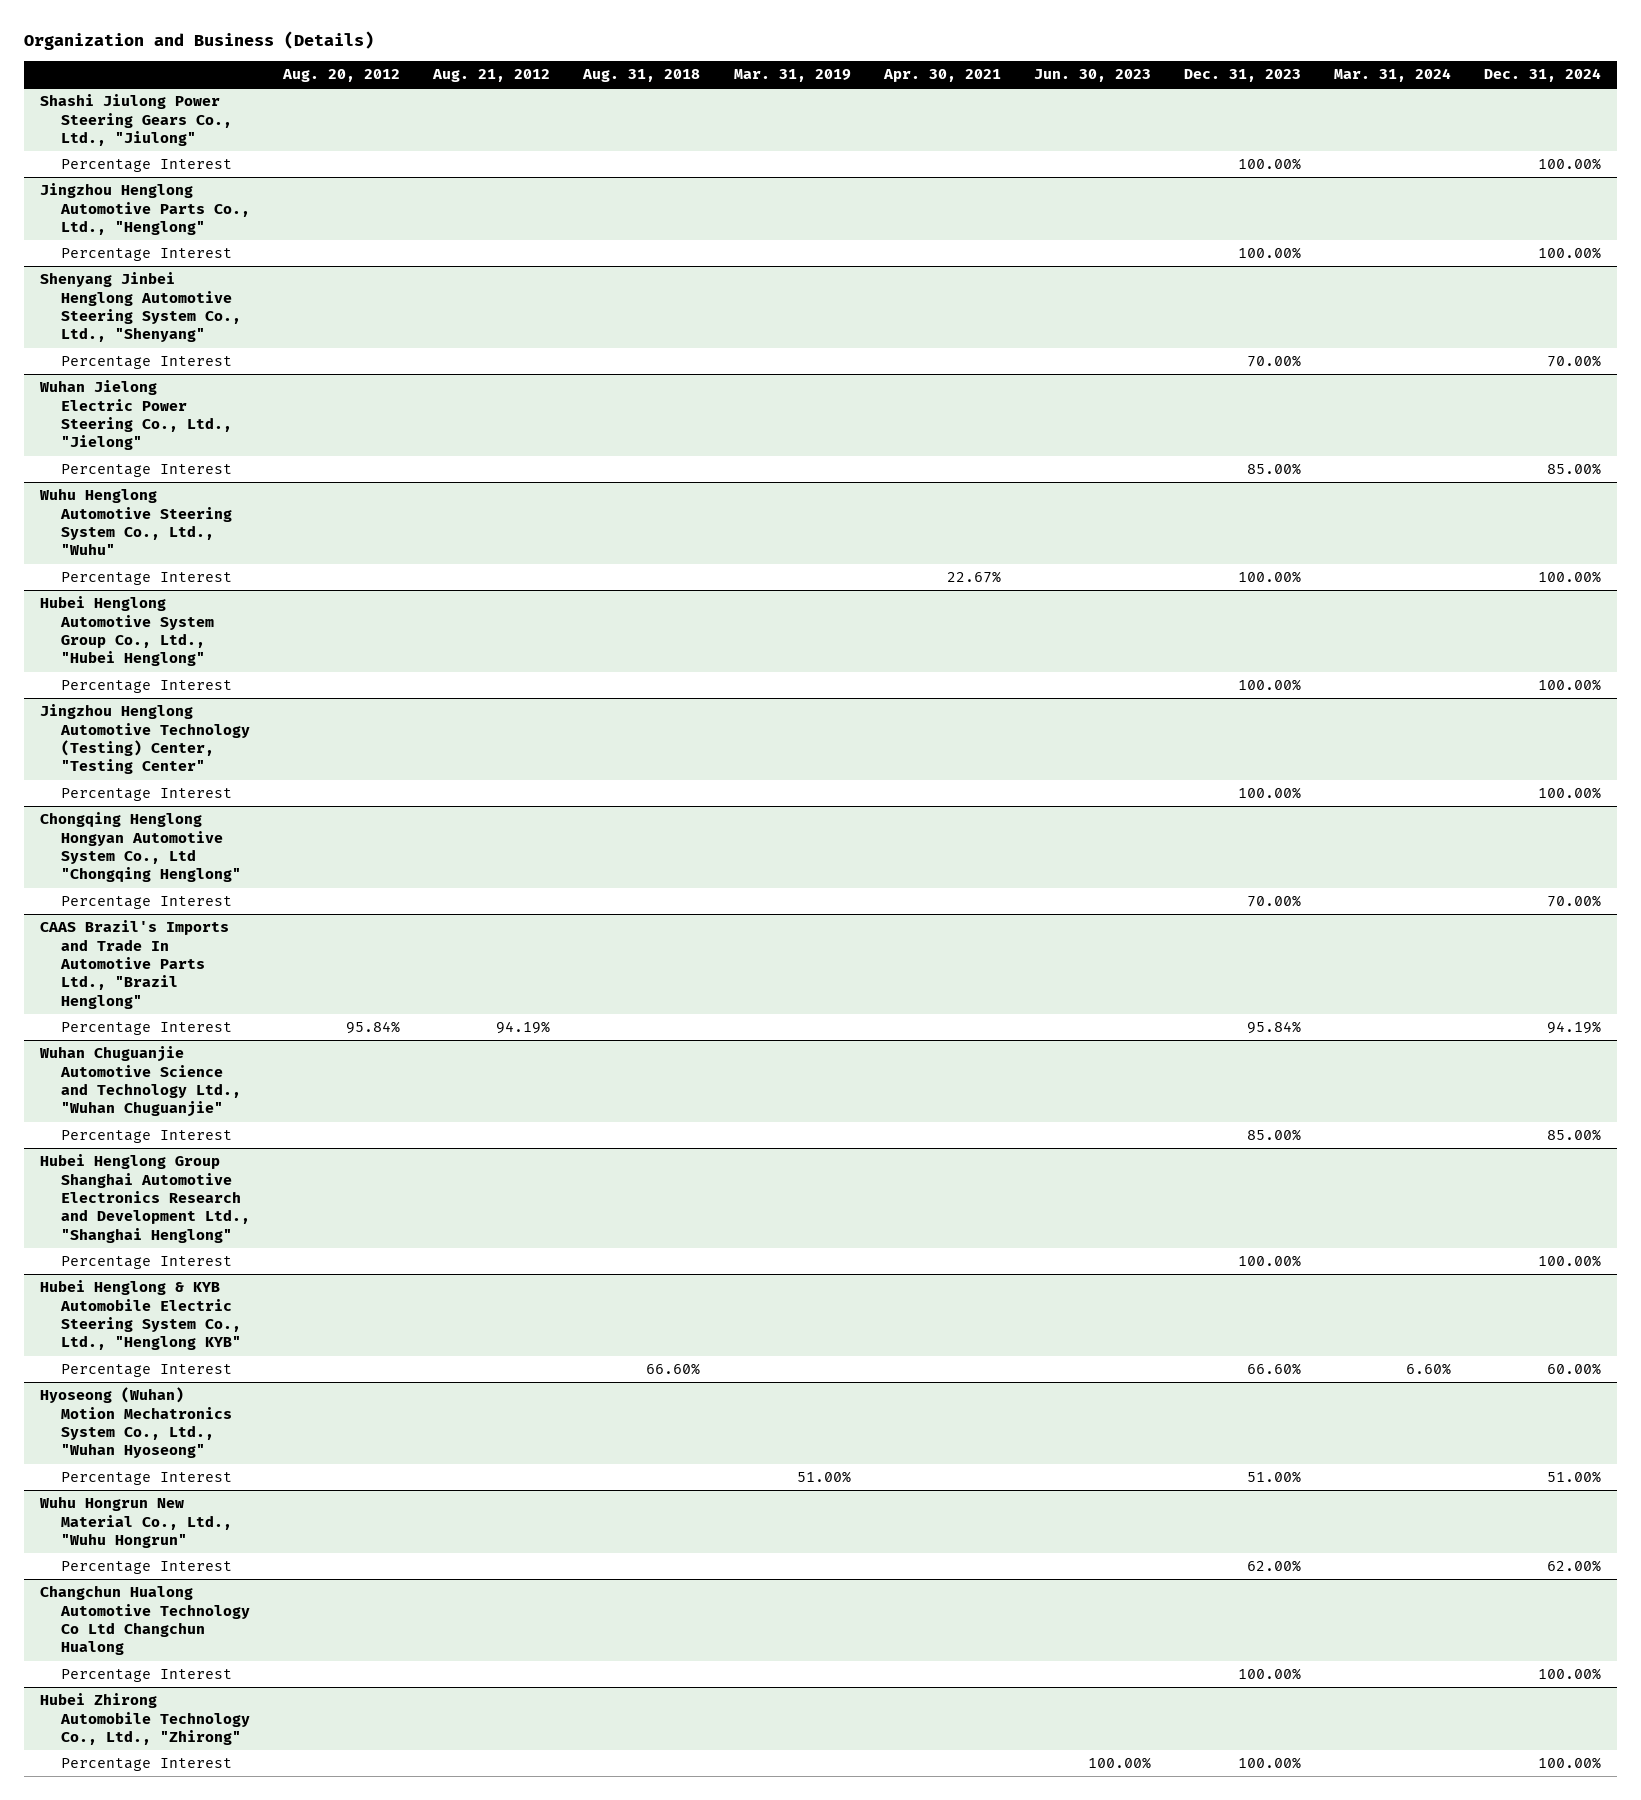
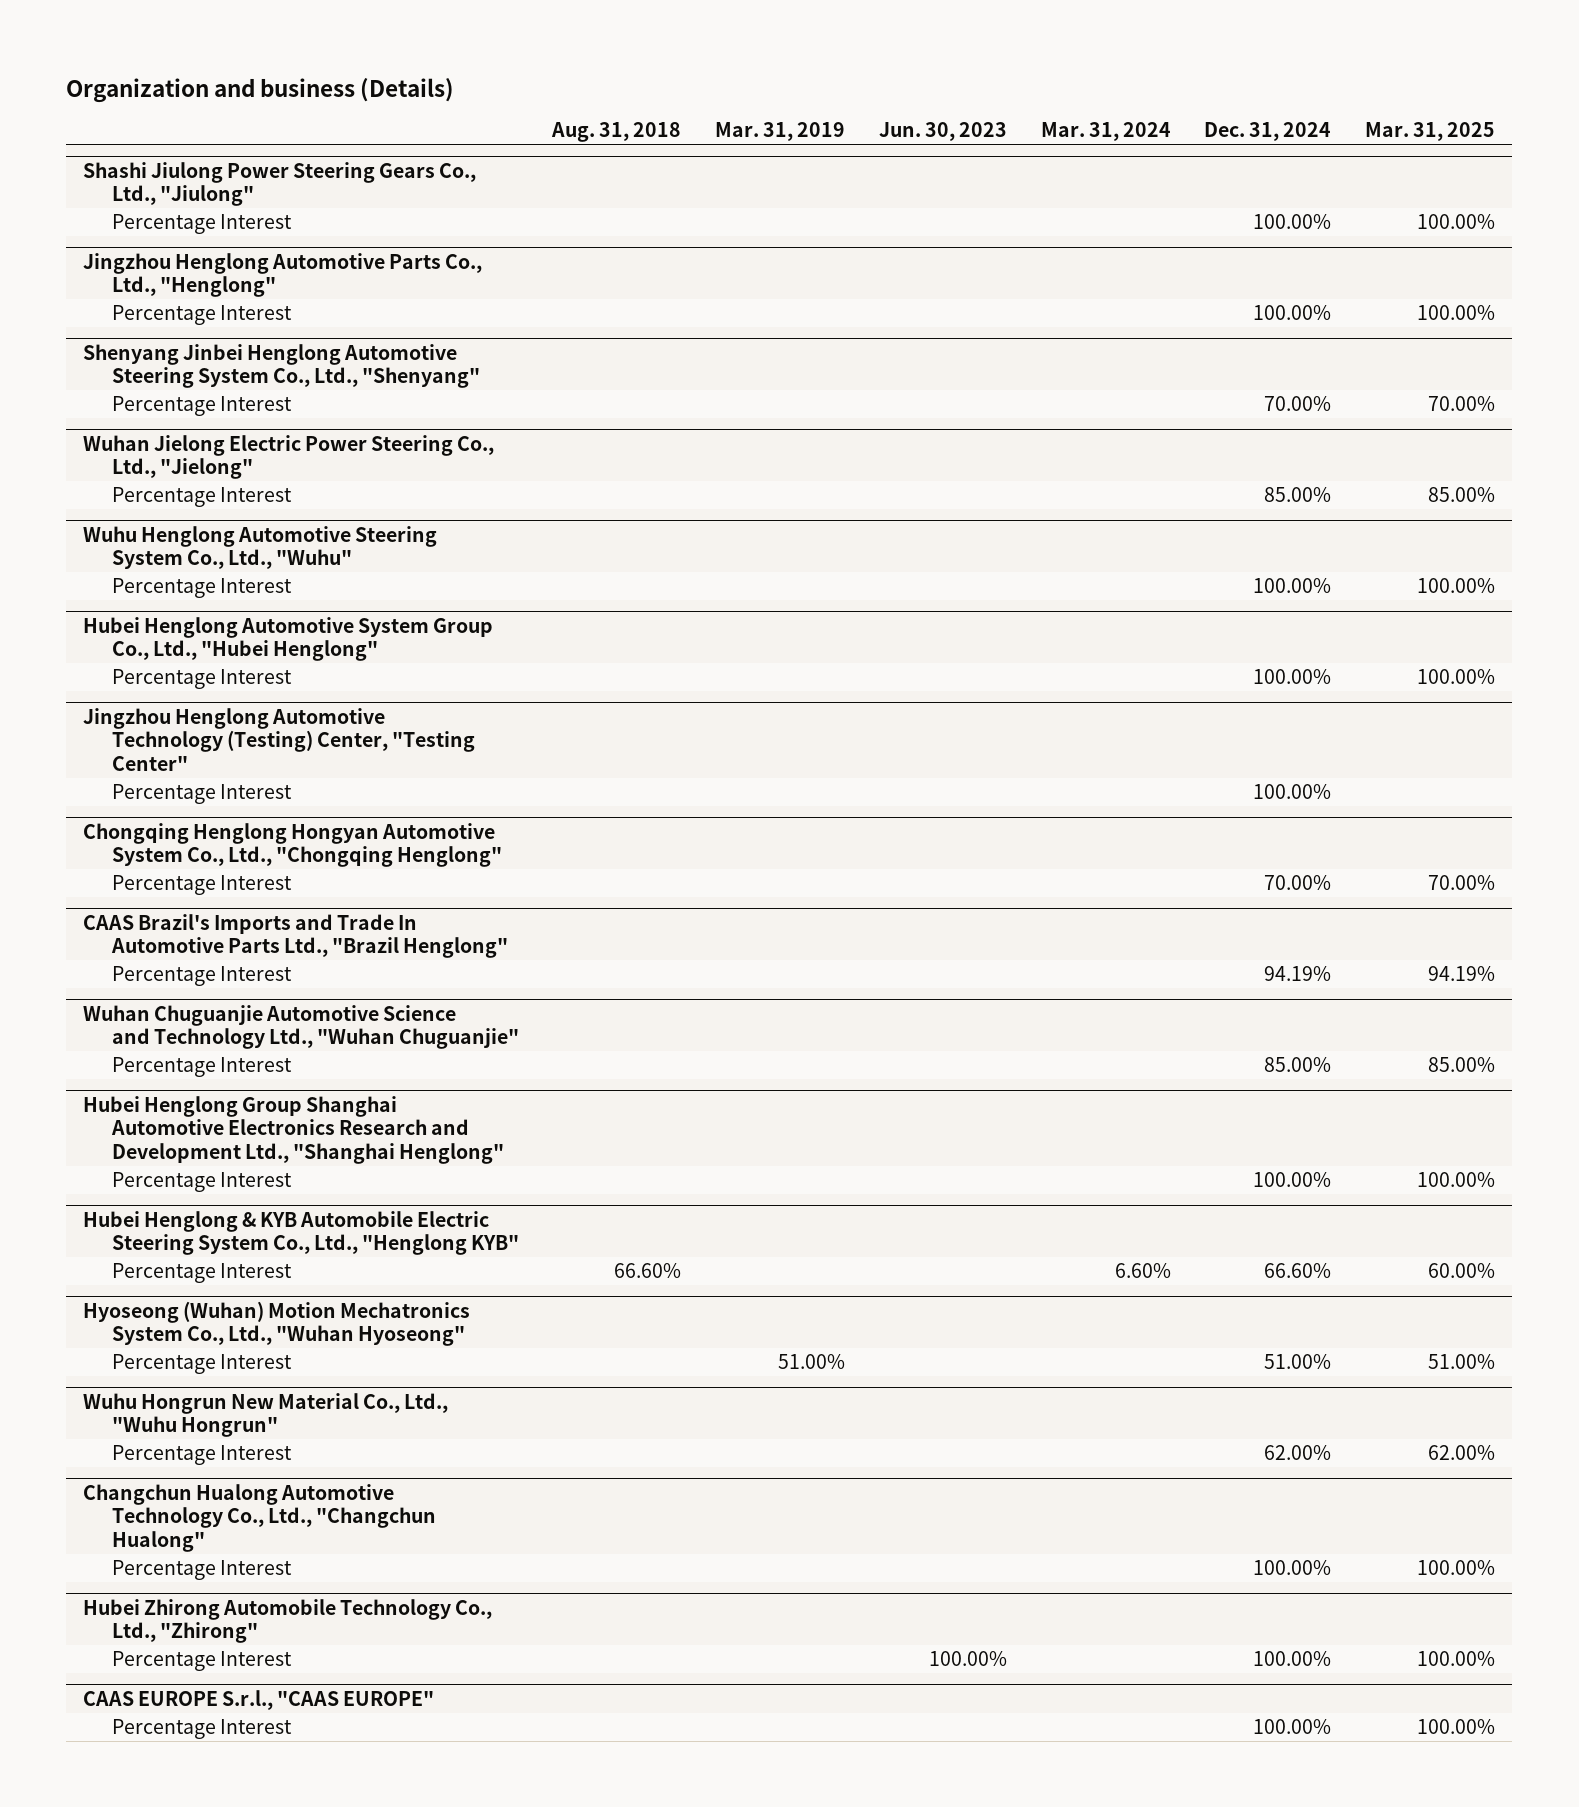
- Organization and Business (Details)
+ Organization and business (Details)
- | Aug. 20, 2012 | Aug. 21, 2012 | Aug. 31, 2018 | Mar. 31, 2019 | Apr. 30, 2021 | Jun. 30, 2023 | Dec. 31, 2023 | Mar. 31, 2024 | Dec. 31, 2024
+ | Aug. 31, 2018 | Mar. 31, 2019 | Jun. 30, 2023 | Mar. 31, 2024 | Dec. 31, 2024 | Mar. 31, 2025
- Chongqing Henglong Hongyan Automotive System Co., Ltd "Chongqing Henglong"
+ Chongqing Henglong Hongyan Automotive System Co., Ltd., "Chongqing Henglong"
@ Hubei Henglong & KYB Automobile Electric Steering System Co., Ltd., "Henglong KYB"
- Percentage Interest | | | 66.60% | | | | 66.60% | 6.60% | 60.00%
+ Percentage Interest | 66.60% | | | 6.60% | 66.60% | 60.00%
- Changchun Hualong Automotive Technology Co Ltd Changchun Hualong
+ Changchun Hualong Automotive Technology Co., Ltd., "Changchun Hualong"
+ CAAS EUROPE S.r.l., "CAAS EUROPE"
+ Percentage Interest | | | | | 100.00% | 100.00%

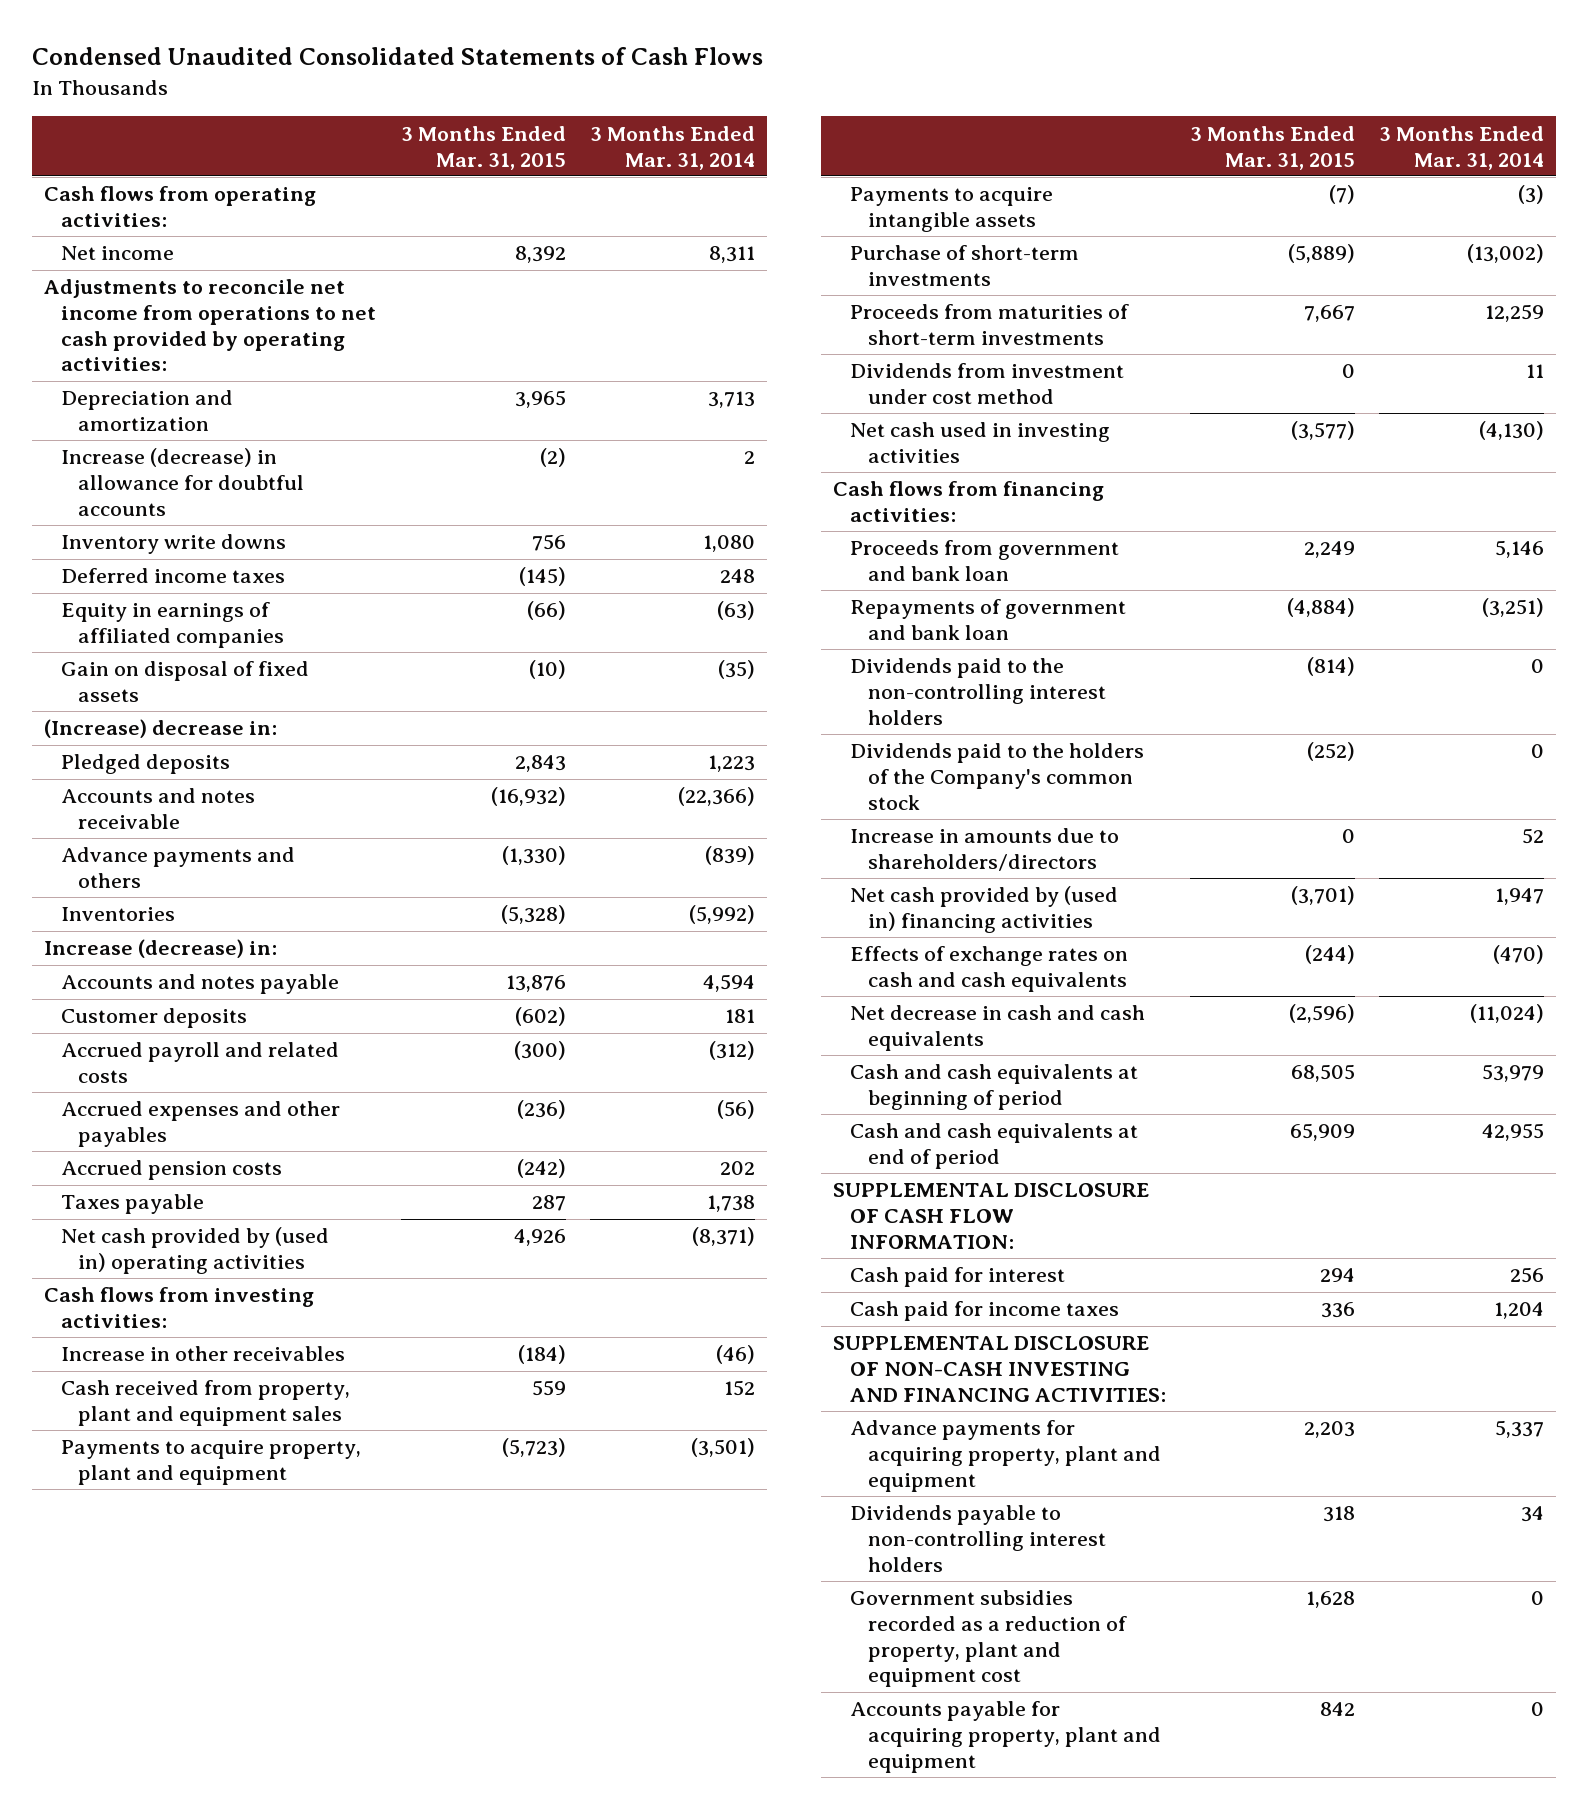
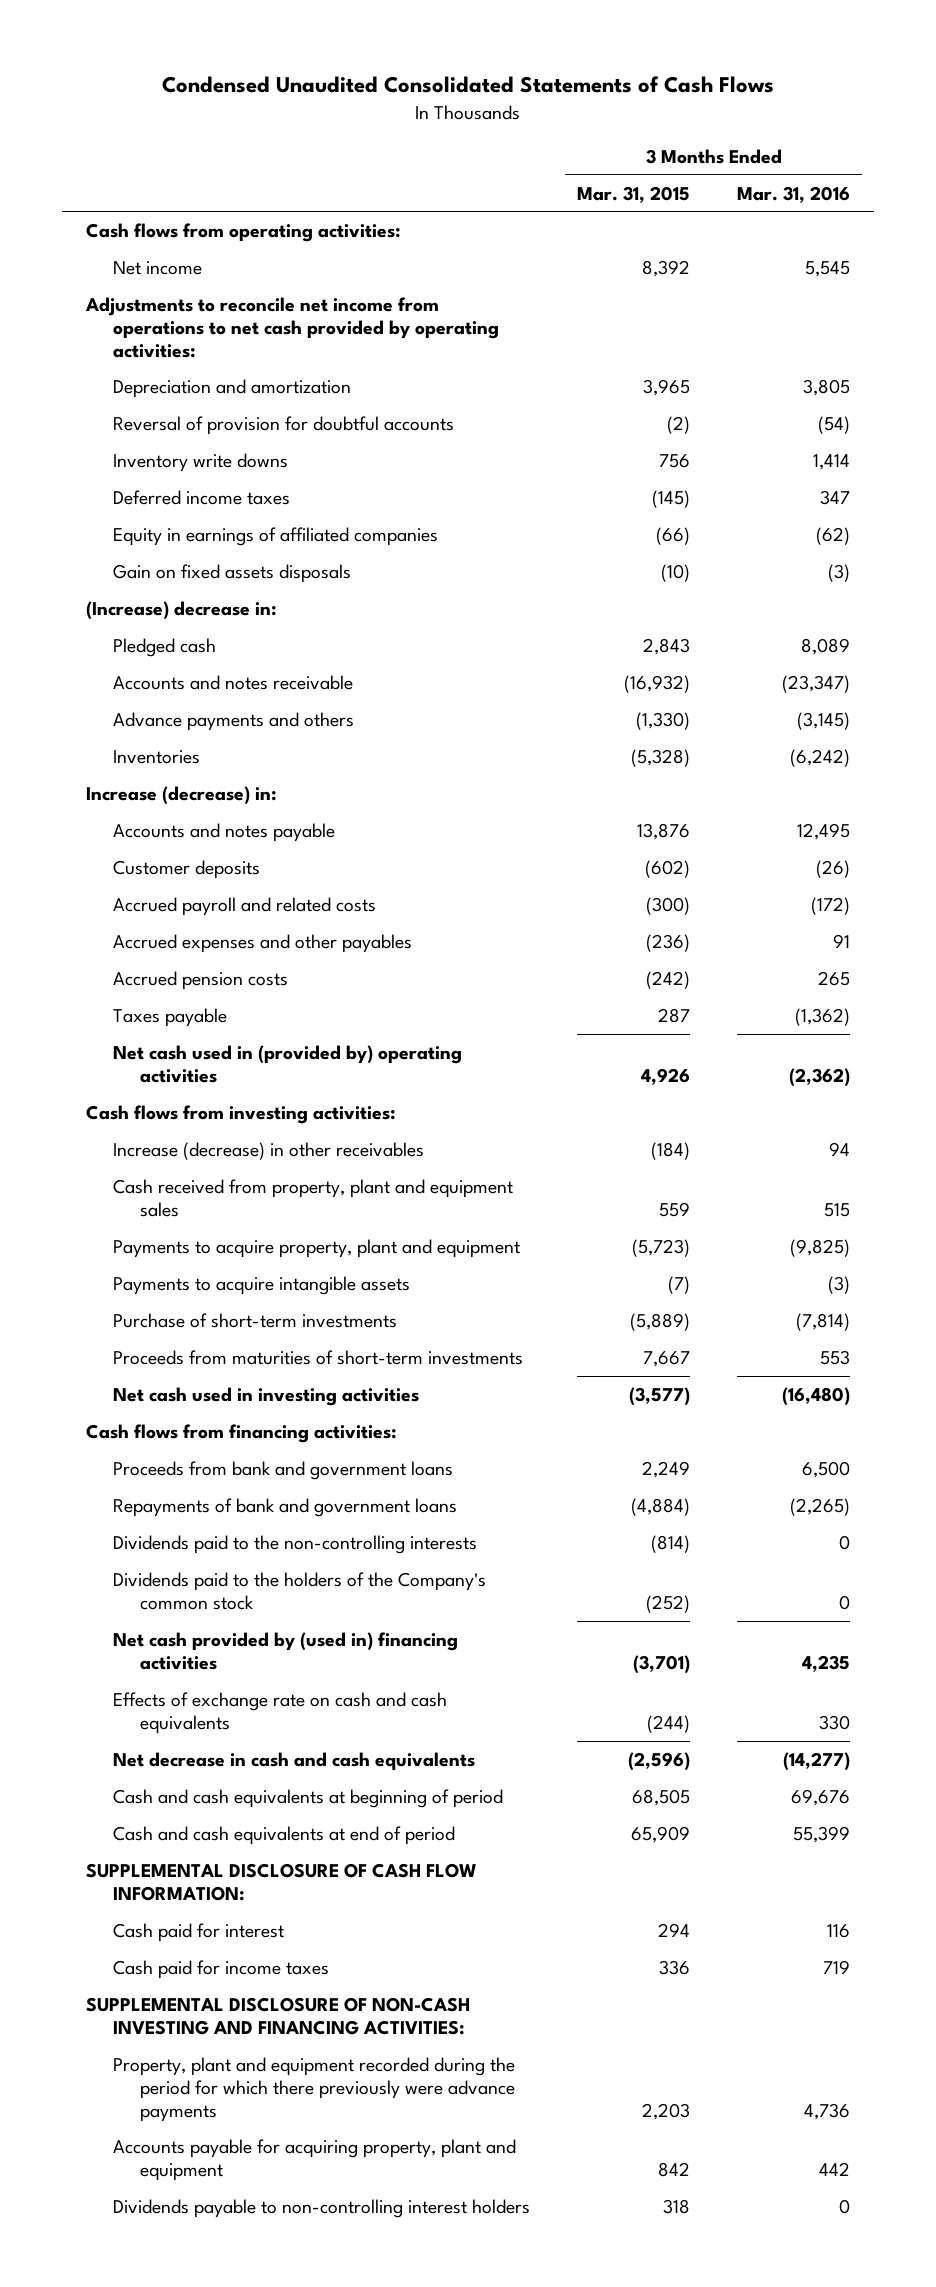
- | 3 Months Ended Mar. 31, 2015 | 3 Months Ended Mar. 31, 2014
+ | 3 Months Ended Mar. 31, 2015 | 3 Months Ended Mar. 31, 2016
- Increase (decrease) in allowance for doubtful accounts | (2) | 2
+ Reversal of provision for doubtful accounts | (2) | (54)
- Gain on disposal of fixed assets | (10) | (35)
+ Gain on fixed assets disposals | (10) | (3)
- Pledged deposits | 2,843 | 1,223
+ Pledged cash | 2,843 | 8,089
- Net cash provided by (used in) operating activities | 4,926 | (8,371)
+ Net cash used in (provided by) operating activities | 4,926 | (2,362)
- Increase in other receivables | (184) | (46)
+ Increase (decrease) in other receivables | (184) | 94
- Dividends from investment under cost method | 0 | 11
- Proceeds from government and bank loan | 2,249 | 5,146
- Repayments of government and bank loan | (4,884) | (3,251)
- Dividends paid to the non-controlling interest holders | (814) | 0
+ Proceeds from bank and government loans | 2,249 | 6,500
+ Repayments of bank and government loans | (4,884) | (2,265)
+ Dividends paid to the non-controlling interests | (814) | 0
- Increase in amounts due to shareholders/directors | 0 | 52
- Effects of exchange rates on cash and cash equivalents | (244) | (470)
+ Effects of exchange rate on cash and cash equivalents | (244) | 330
- Advance payments for acquiring property, plant and equipment | 2,203 | 5,337
- Government subsidies recorded as a reduction of property, plant and equipment cost | 1,628 | 0
+ Property, plant and equipment recorded during the period for which there previously were advance payments | 2,203 | 4,736
moved down: Dividends payable to non-controlling interest holders | 318 | 0

